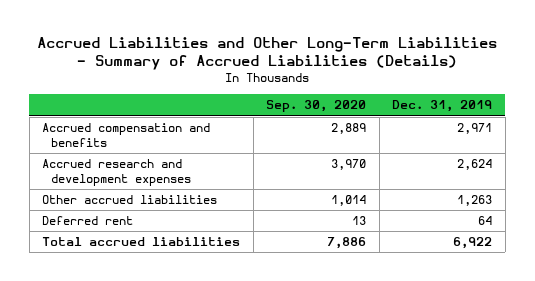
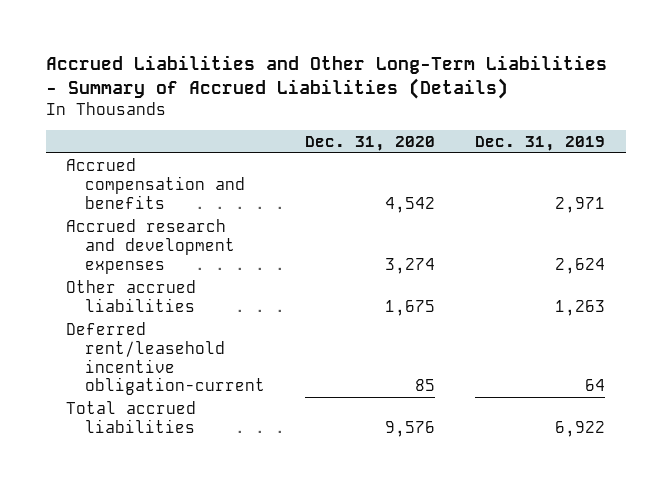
- | Sep. 30, 2020 | Dec. 31, 2019
+ | Dec. 31, 2020 | Dec. 31, 2019
- Deferred rent | 13 | 64
+ Deferred rent/leasehold incentive obligation-current | 85 | 64

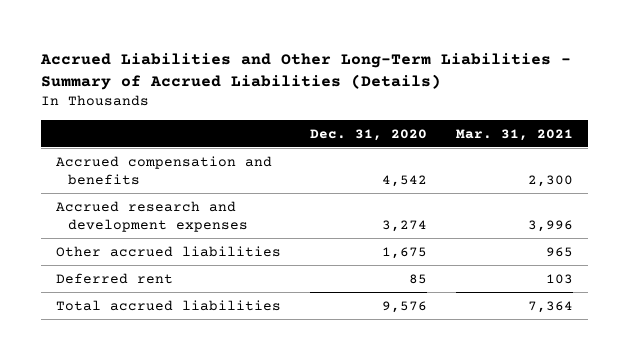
- | Dec. 31, 2020 | Dec. 31, 2019
+ | Dec. 31, 2020 | Mar. 31, 2021
- Deferred rent/leasehold incentive obligation-current | 85 | 64
+ Deferred rent | 85 | 103

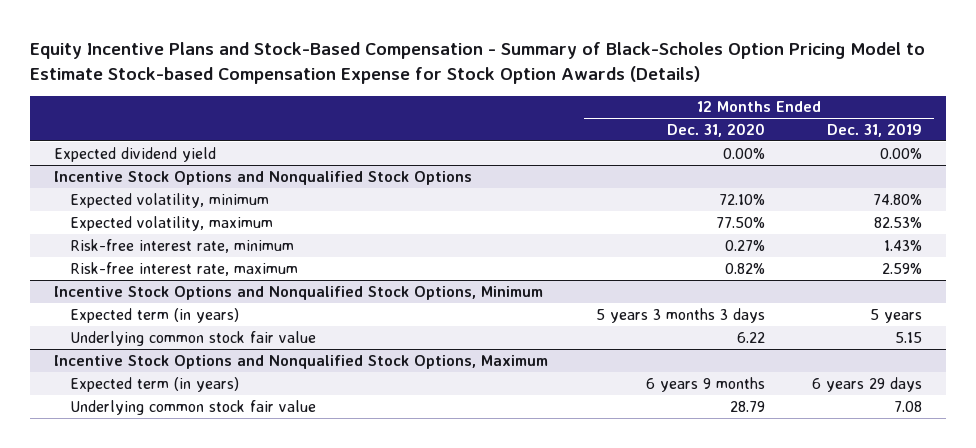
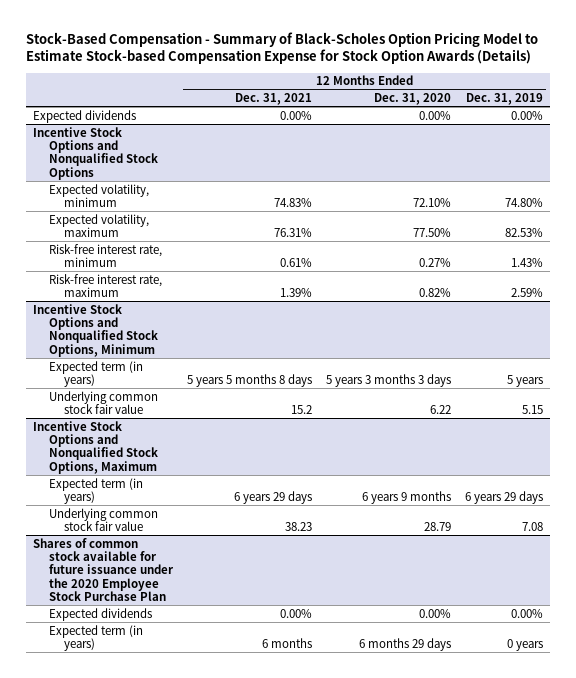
- Equity Incentive Plans and Stock-Based Compensation - Summary of Black-Scholes Option Pricing Model to Estimate Stock-based Compensation Expense for Stock Option Awards (Details)
+ Stock-Based Compensation - Summary of Black-Scholes Option Pricing Model to Estimate Stock-based Compensation Expense for Stock Option Awards (Details)
- | 12 Months Ended Dec. 31, 2020 | 12 Months Ended Dec. 31, 2019
+ | 12 Months Ended Dec. 31, 2021 | 12 Months Ended Dec. 31, 2020 | 12 Months Ended Dec. 31, 2019
- Expected dividend yield | 0.00% | 0.00%
+ Expected dividends | 0.00% | 0.00% | 0.00%
+ Shares of common stock available for future issuance under the 2020 Employee Stock Purchase Plan
+ Expected dividends | 0.00% | 0.00% | 0.00%
+ Expected term (in years) | 6 months | 6 months 29 days | 0 years

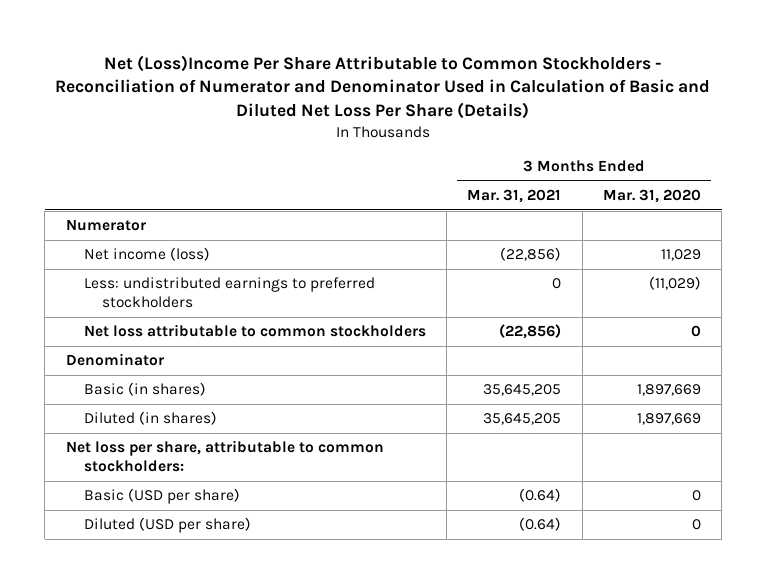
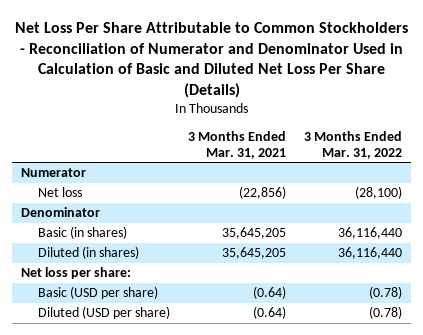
- Net (Loss)Income Per Share Attributable to Common Stockholders - Reconciliation of Numerator and Denominator Used in Calculation of Basic and Diluted Net Loss Per Share (Details)
+ Net Loss Per Share Attributable to Common Stockholders - Reconciliation of Numerator and Denominator Used in Calculation of Basic and Diluted Net Loss Per Share (Details)
- | 3 Months Ended Mar. 31, 2021 | 3 Months Ended Mar. 31, 2020
+ | 3 Months Ended Mar. 31, 2021 | 3 Months Ended Mar. 31, 2022
- Net income (loss) | (22,856) | 11,029
- Less: undistributed earnings to preferred stockholders | 0 | (11,029)
- Net loss attributable to common stockholders | (22,856) | 0
+ Net loss | (22,856) | (28,100)
- Net loss per share, attributable to common stockholders:
+ Net loss per share:

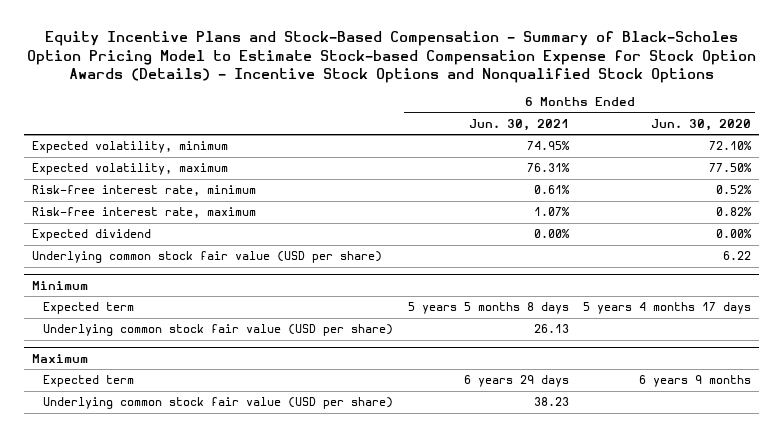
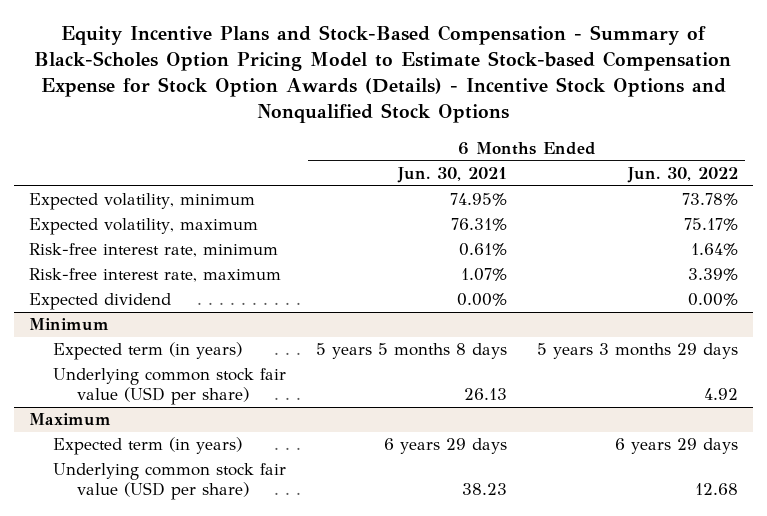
- | 6 Months Ended Jun. 30, 2021 | 6 Months Ended Jun. 30, 2020
+ | 6 Months Ended Jun. 30, 2021 | 6 Months Ended Jun. 30, 2022
- Underlying common stock fair value (USD per share) | | 6.22
@ Minimum
- Expected term | 5 years 5 months 8 days | 5 years 4 months 17 days
+ Expected term (in years) | 5 years 5 months 8 days | 5 years 3 months 29 days
@ Maximum
- Expected term | 6 years 29 days | 6 years 9 months
+ Expected term (in years) | 6 years 29 days | 6 years 29 days

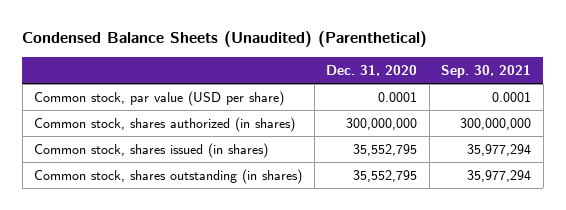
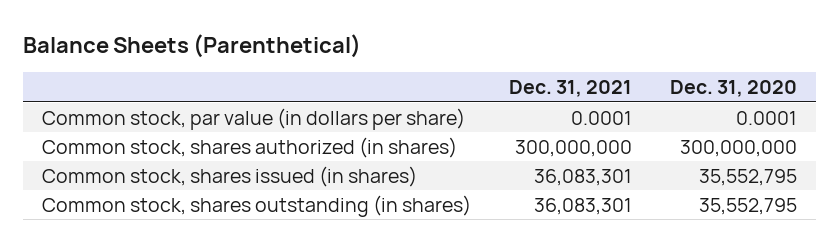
- Condensed Balance Sheets (Unaudited) (Parenthetical)
+ Balance Sheets (Parenthetical)
- | Dec. 31, 2020 | Sep. 30, 2021
+ | Dec. 31, 2021 | Dec. 31, 2020
- Common stock, par value (USD per share) | 0.0001 | 0.0001
+ Common stock, par value (in dollars per share) | 0.0001 | 0.0001

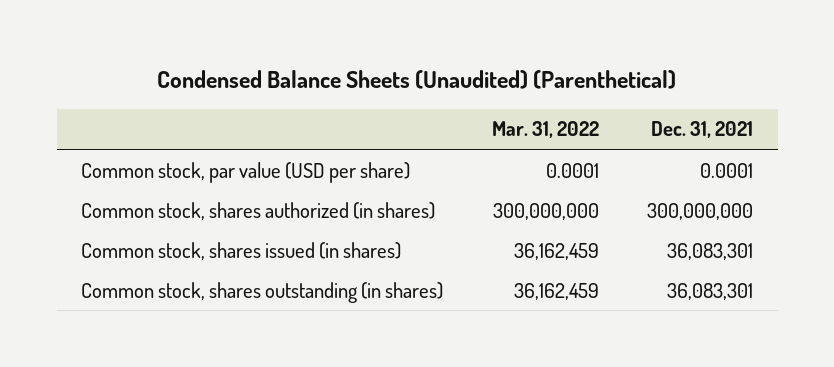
- Balance Sheets (Parenthetical)
+ Condensed Balance Sheets (Unaudited) (Parenthetical)
- | Dec. 31, 2021 | Dec. 31, 2020
+ | Mar. 31, 2022 | Dec. 31, 2021
- Common stock, par value (in dollars per share) | 0.0001 | 0.0001
+ Common stock, par value (USD per share) | 0.0001 | 0.0001

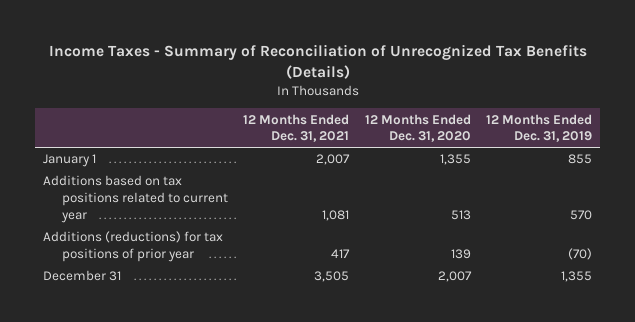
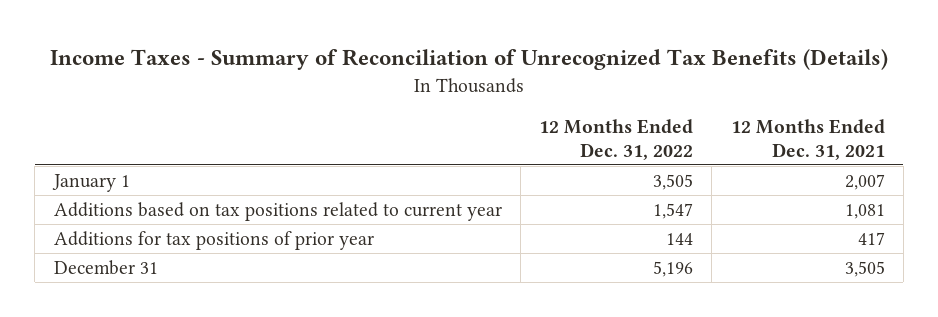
- | 12 Months Ended Dec. 31, 2021 | 12 Months Ended Dec. 31, 2020 | 12 Months Ended Dec. 31, 2019
+ | 12 Months Ended Dec. 31, 2022 | 12 Months Ended Dec. 31, 2021
- Additions (reductions) for tax positions of prior year | 417 | 139 | (70)
+ Additions for tax positions of prior year | 144 | 417

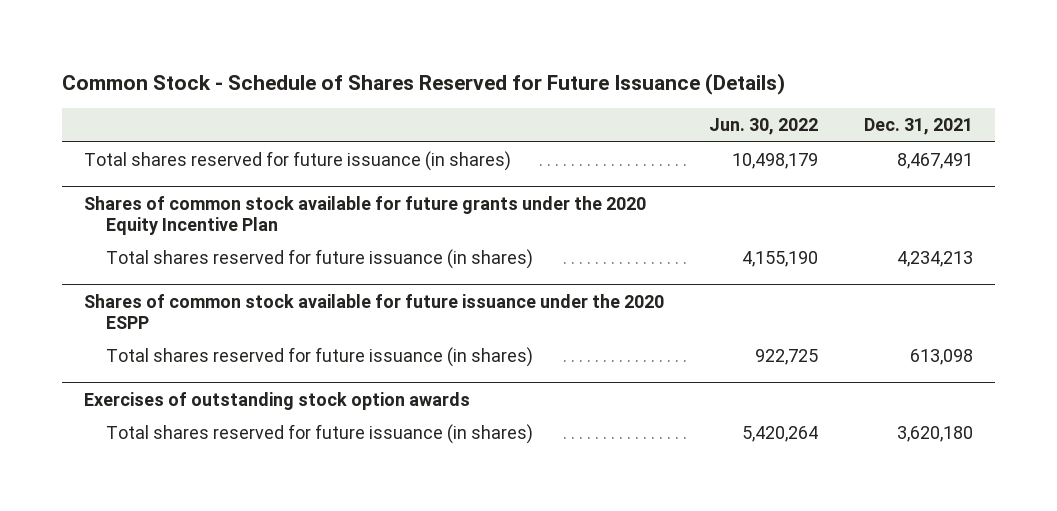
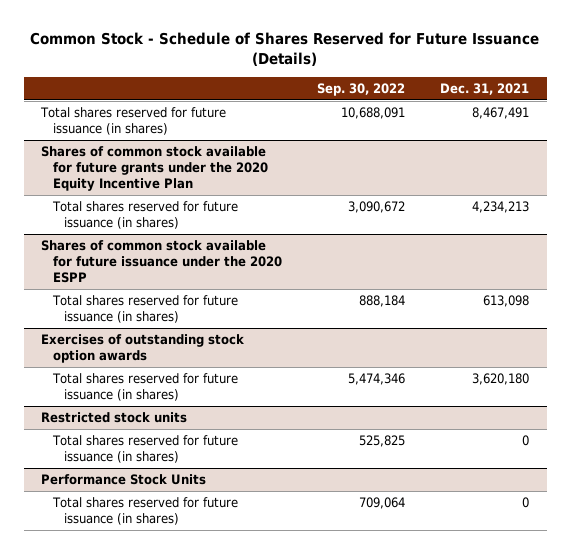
- | Jun. 30, 2022 | Dec. 31, 2021
+ | Sep. 30, 2022 | Dec. 31, 2021
+ Restricted stock units
+ Total shares reserved for future issuance (in shares) | 525,825 | 0
+ Performance Stock Units
+ Total shares reserved for future issuance (in shares) | 709,064 | 0

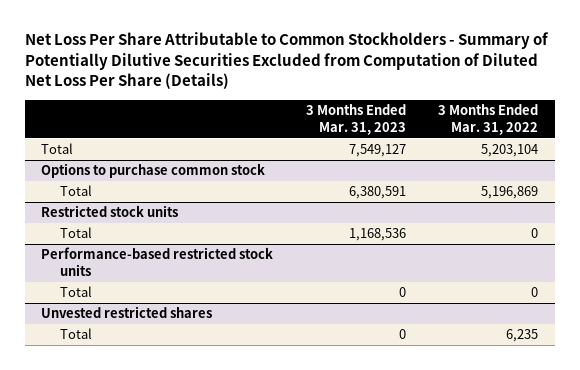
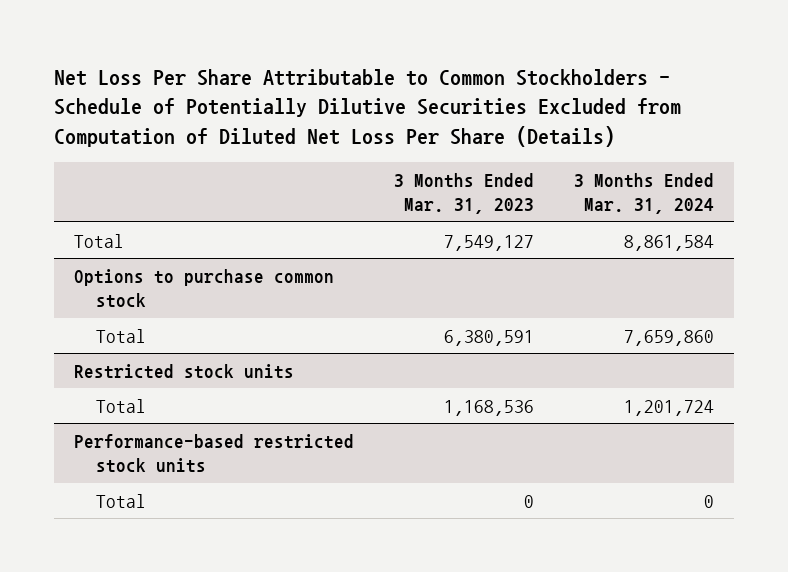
- Net Loss Per Share Attributable to Common Stockholders - Summary of Potentially Dilutive Securities Excluded from Computation of Diluted Net Loss Per Share (Details)
+ Net Loss Per Share Attributable to Common Stockholders - Schedule of Potentially Dilutive Securities Excluded from Computation of Diluted Net Loss Per Share (Details)
- | 3 Months Ended Mar. 31, 2023 | 3 Months Ended Mar. 31, 2022
+ | 3 Months Ended Mar. 31, 2023 | 3 Months Ended Mar. 31, 2024
- Unvested restricted shares
- Total | 0 | 6,235

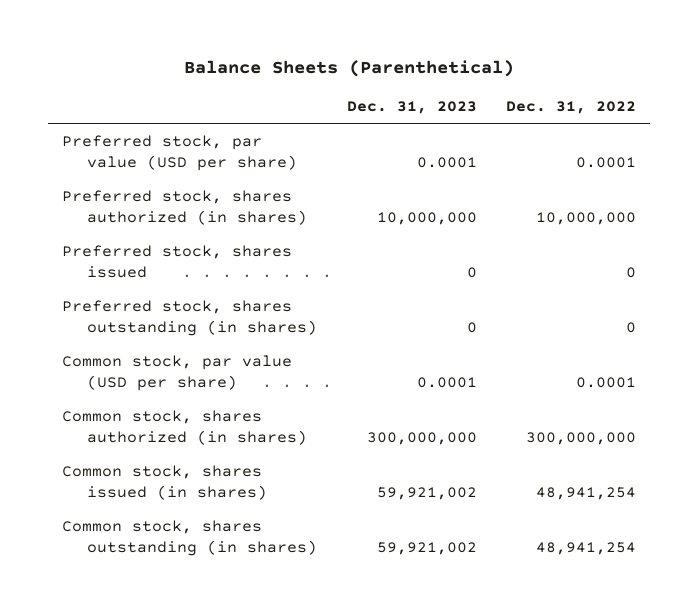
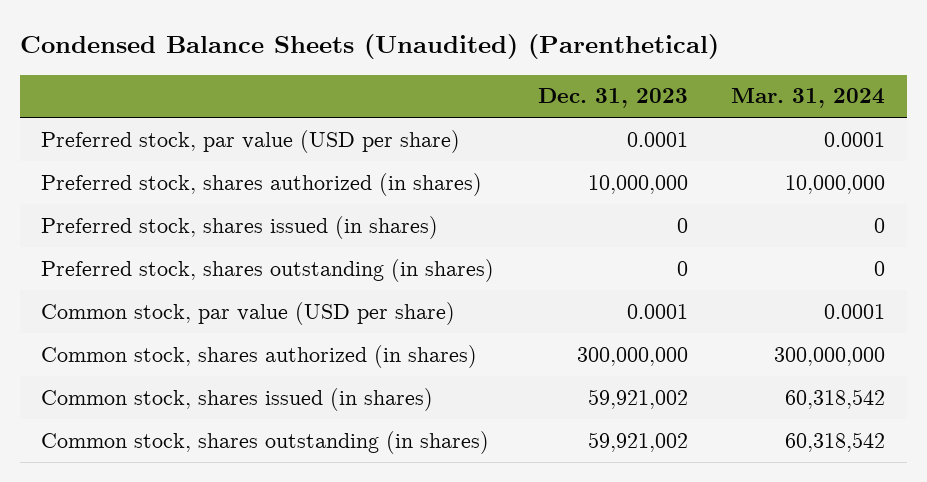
- Balance Sheets (Parenthetical)
+ Condensed Balance Sheets (Unaudited) (Parenthetical)
- | Dec. 31, 2023 | Dec. 31, 2022
+ | Dec. 31, 2023 | Mar. 31, 2024
- Preferred stock, shares issued | 0 | 0
+ Preferred stock, shares issued (in shares) | 0 | 0

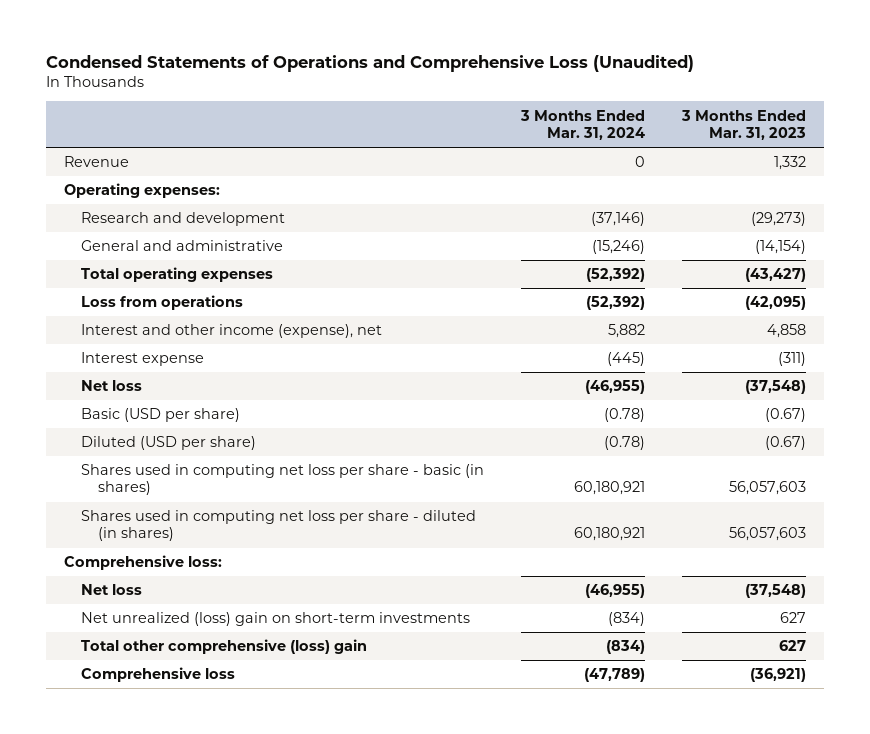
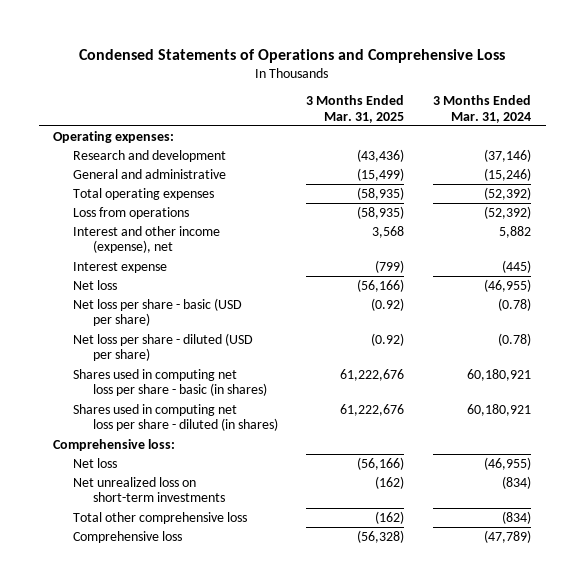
- Condensed Statements of Operations and Comprehensive Loss (Unaudited)
+ Condensed Statements of Operations and Comprehensive Loss
- | 3 Months Ended Mar. 31, 2024 | 3 Months Ended Mar. 31, 2023
+ | 3 Months Ended Mar. 31, 2025 | 3 Months Ended Mar. 31, 2024
- Revenue | 0 | 1,332
- Basic (USD per share) | (0.78) | (0.67)
- Diluted (USD per share) | (0.78) | (0.67)
+ Net loss per share - basic (USD per share) | (0.92) | (0.78)
+ Net loss per share - diluted (USD per share) | (0.92) | (0.78)
- Net unrealized (loss) gain on short-term investments | (834) | 627
- Total other comprehensive (loss) gain | (834) | 627
+ Net unrealized loss on short-term investments | (162) | (834)
+ Total other comprehensive loss | (162) | (834)

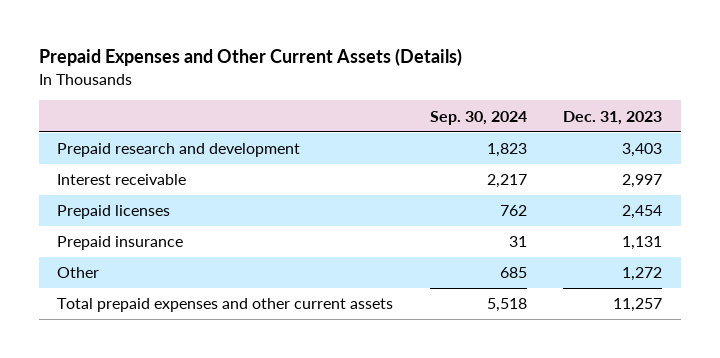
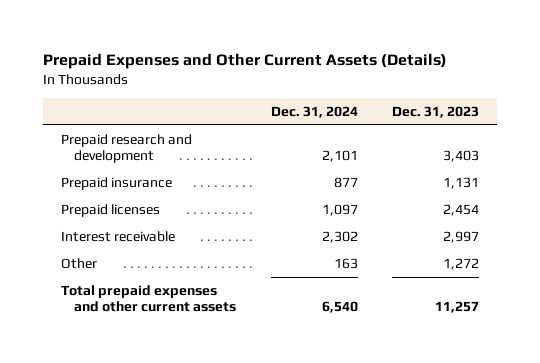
- | Sep. 30, 2024 | Dec. 31, 2023
+ | Dec. 31, 2024 | Dec. 31, 2023
moved down: Prepaid licenses | 1,097 | 2,454
moved down: Interest receivable | 2,302 | 2,997

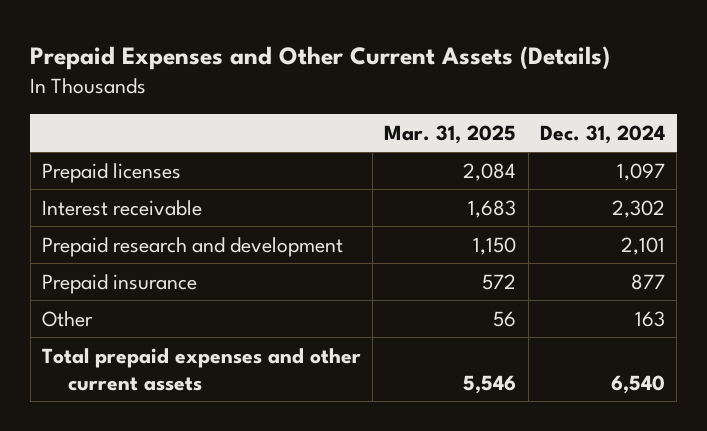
- | Dec. 31, 2024 | Dec. 31, 2023
+ | Mar. 31, 2025 | Dec. 31, 2024
moved down: Prepaid research and development | 1,150 | 2,101
moved down: Prepaid insurance | 572 | 877

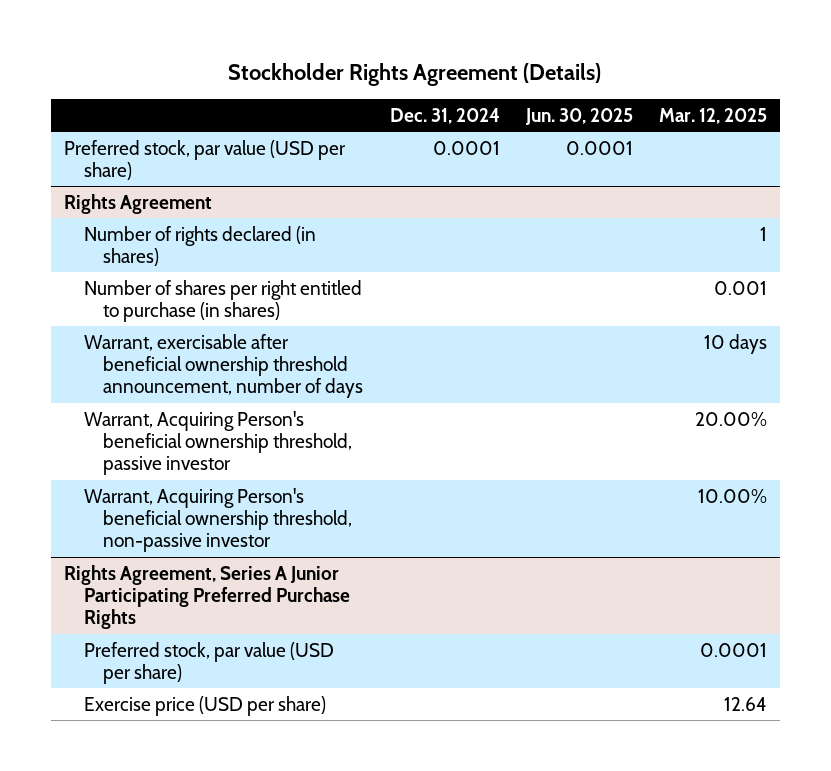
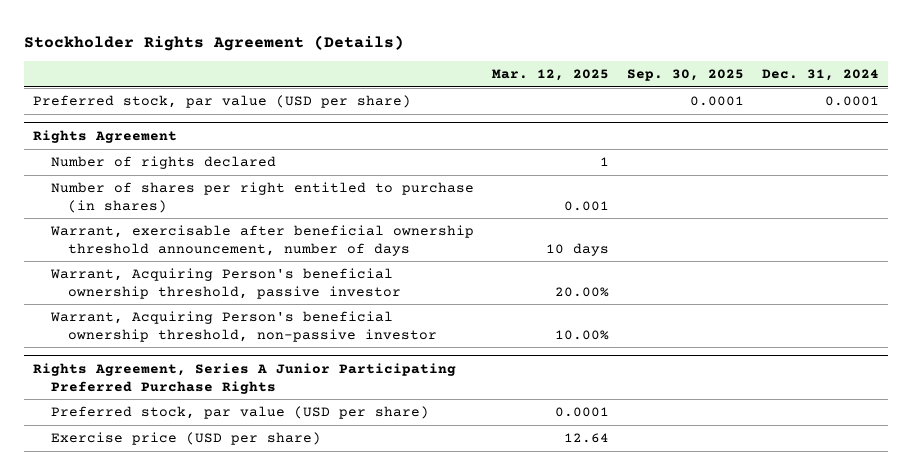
- | Dec. 31, 2024 | Jun. 30, 2025 | Mar. 12, 2025
+ | Mar. 12, 2025 | Sep. 30, 2025 | Dec. 31, 2024
@ Rights Agreement
- Number of rights declared (in shares) | | | 1
+ Number of rights declared | 1 | |

